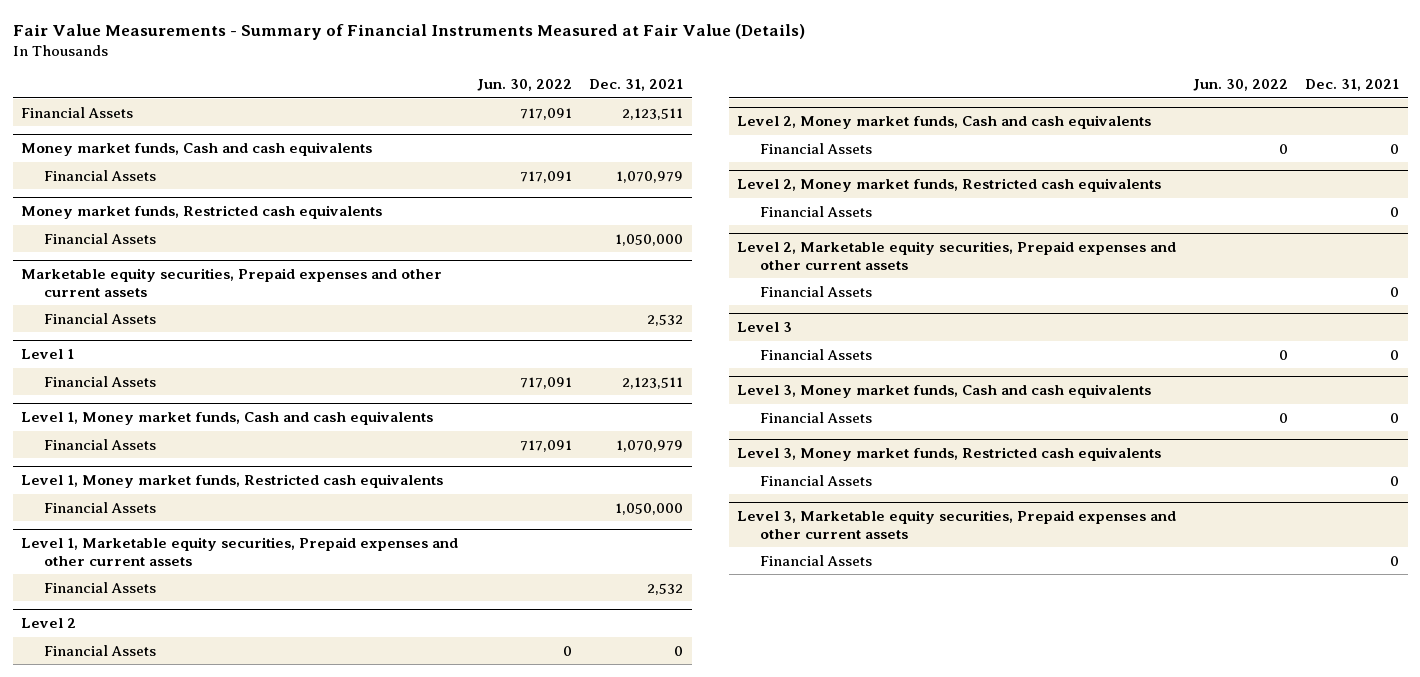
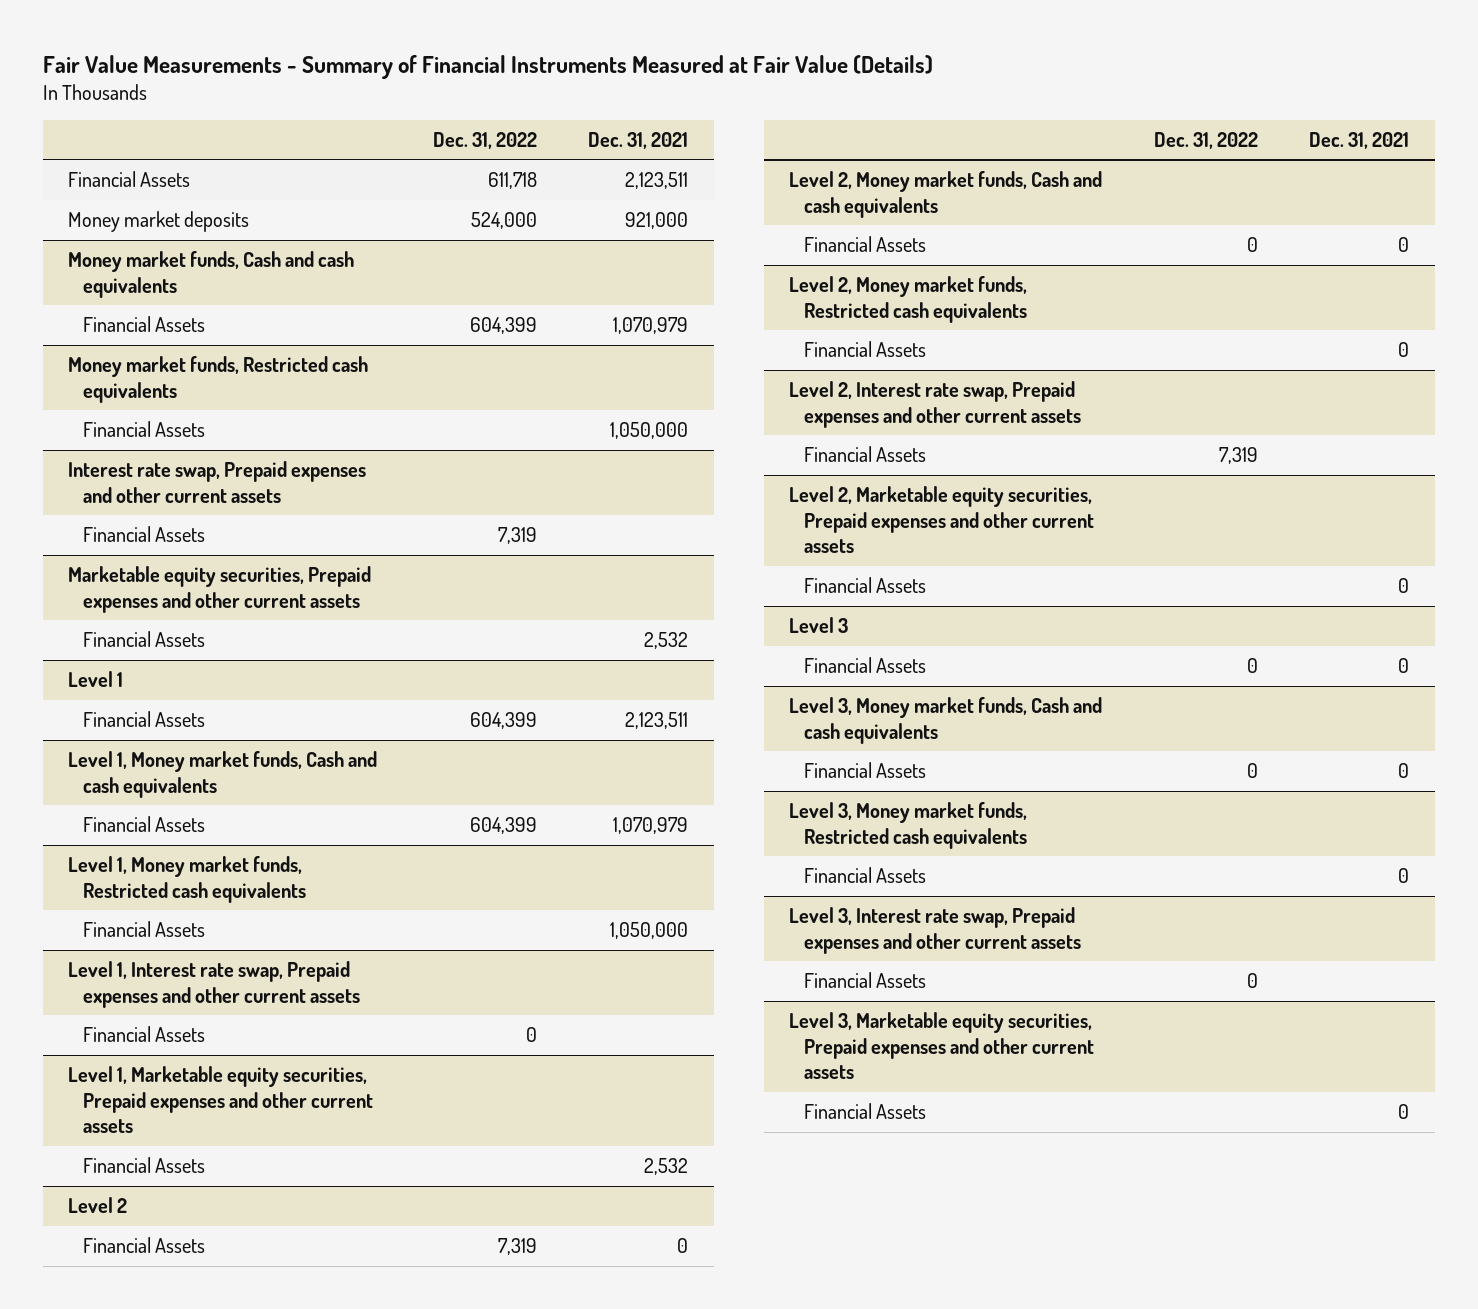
- | Jun. 30, 2022 | Dec. 31, 2021
+ | Dec. 31, 2022 | Dec. 31, 2021
+ Money market deposits | 524,000 | 921,000
+ Interest rate swap, Prepaid expenses and other current assets
+ Financial Assets | 7,319 |
+ Level 1, Interest rate swap, Prepaid expenses and other current assets
+ Financial Assets | 0 |
+ Level 2, Interest rate swap, Prepaid expenses and other current assets
+ Financial Assets | 7,319 |
+ Level 3, Interest rate swap, Prepaid expenses and other current assets
+ Financial Assets | 0 |

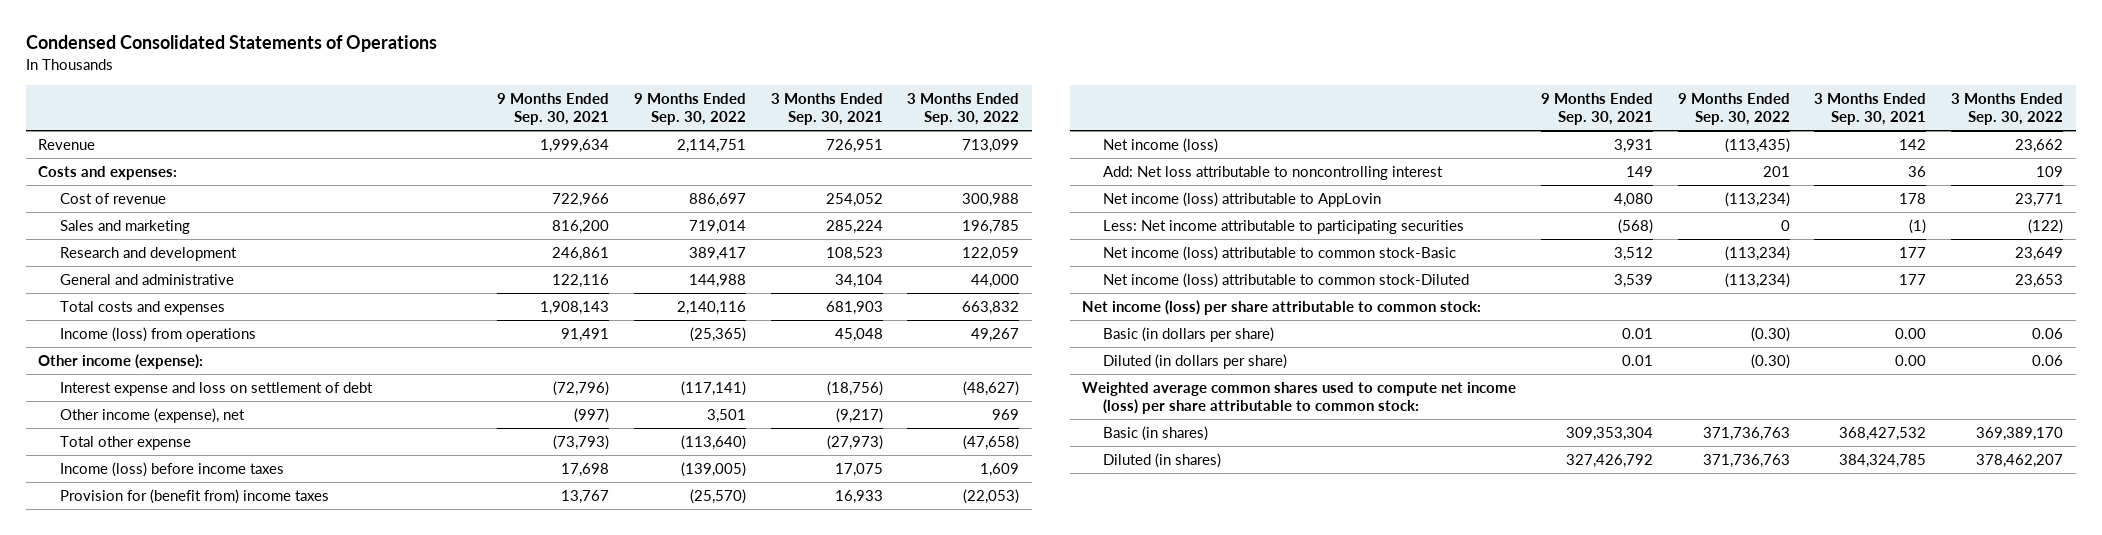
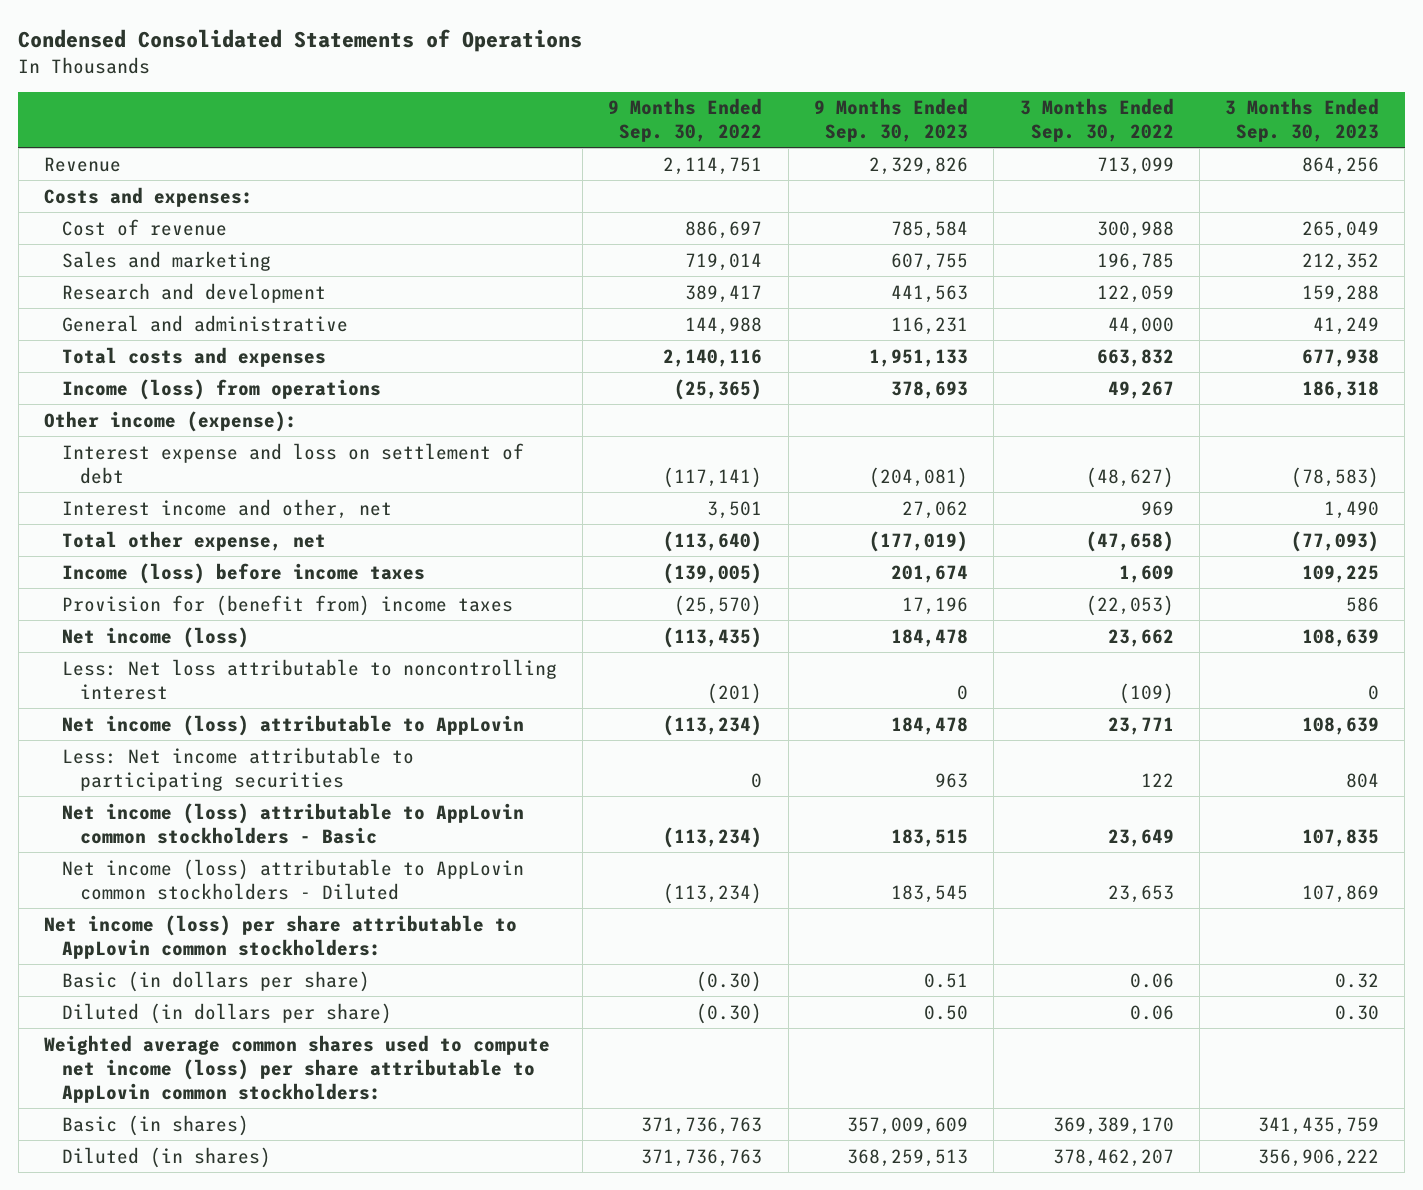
- | 9 Months Ended Sep. 30, 2021 | 9 Months Ended Sep. 30, 2022 | 3 Months Ended Sep. 30, 2021 | 3 Months Ended Sep. 30, 2022
+ | 9 Months Ended Sep. 30, 2022 | 9 Months Ended Sep. 30, 2023 | 3 Months Ended Sep. 30, 2022 | 3 Months Ended Sep. 30, 2023
- Other income (expense), net | (997) | 3,501 | (9,217) | 969
- Total other expense | (73,793) | (113,640) | (27,973) | (47,658)
+ Interest income and other, net | 3,501 | 27,062 | 969 | 1,490
+ Total other expense, net | (113,640) | (177,019) | (47,658) | (77,093)
- Add: Net loss attributable to noncontrolling interest | 149 | 201 | 36 | 109
+ Less: Net loss attributable to noncontrolling interest | (201) | 0 | (109) | 0
- Less: Net income attributable to participating securities | (568) | 0 | (1) | (122)
- Net income (loss) attributable to common stock-Basic | 3,512 | (113,234) | 177 | 23,649
- Net income (loss) attributable to common stock-Diluted | 3,539 | (113,234) | 177 | 23,653
- Net income (loss) per share attributable to common stock:
+ Less: Net income attributable to participating securities | 0 | 963 | 122 | 804
+ Net income (loss) attributable to AppLovin common stockholders - Basic | (113,234) | 183,515 | 23,649 | 107,835
+ Net income (loss) attributable to AppLovin common stockholders - Diluted | (113,234) | 183,545 | 23,653 | 107,869
+ Net income (loss) per share attributable to AppLovin common stockholders:
- Weighted average common shares used to compute net income (loss) per share attributable to common stock:
+ Weighted average common shares used to compute net income (loss) per share attributable to AppLovin common stockholders:

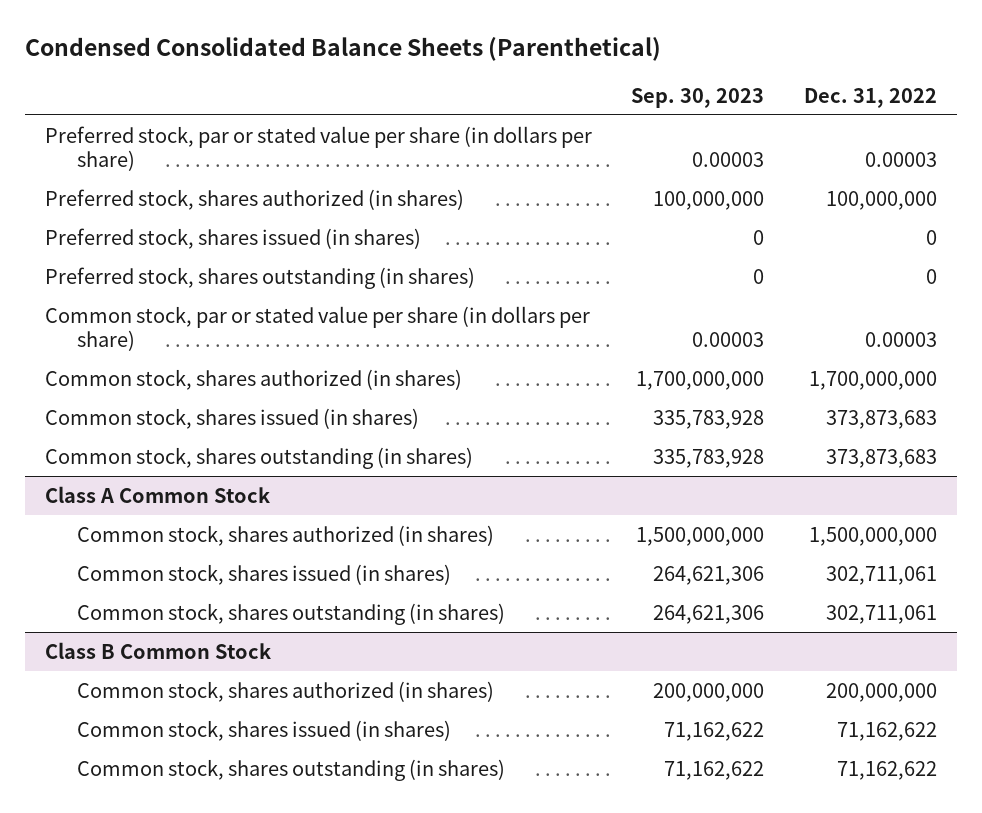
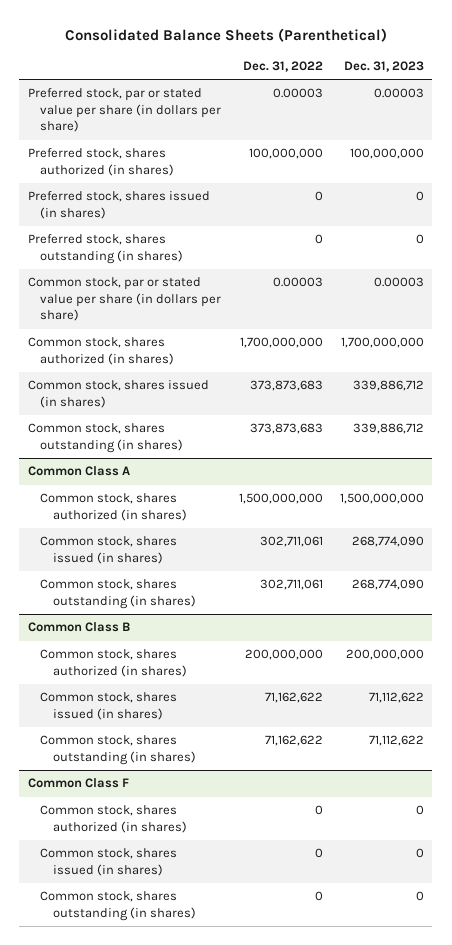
- Condensed Consolidated Balance Sheets (Parenthetical)
+ Consolidated Balance Sheets (Parenthetical)
- | Sep. 30, 2023 | Dec. 31, 2022
+ | Dec. 31, 2022 | Dec. 31, 2023
- Class A Common Stock
+ Common Class A
- Class B Common Stock
+ Common Class B
+ Common Class F
+ Common stock, shares authorized (in shares) | 0 | 0
+ Common stock, shares issued (in shares) | 0 | 0
+ Common stock, shares outstanding (in shares) | 0 | 0

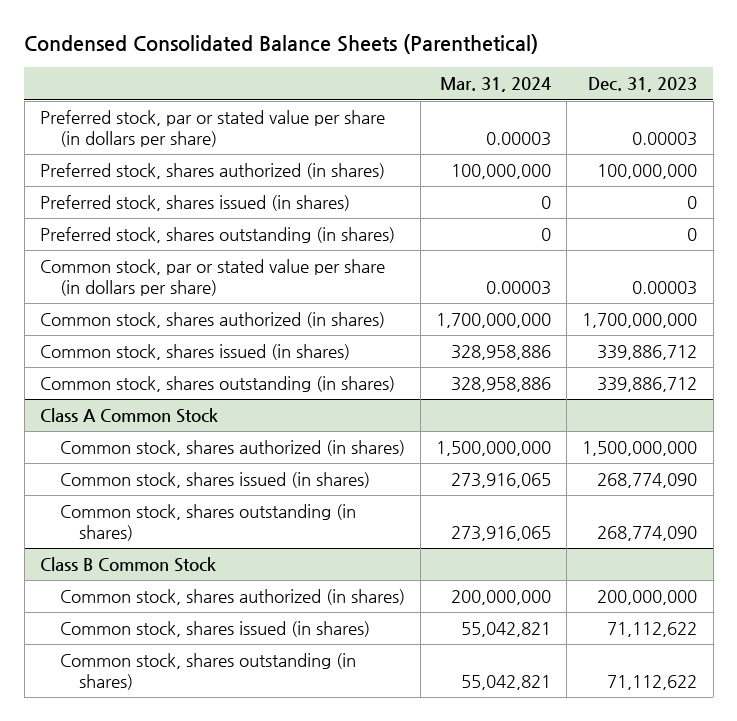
- Consolidated Balance Sheets (Parenthetical)
+ Condensed Consolidated Balance Sheets (Parenthetical)
- | Dec. 31, 2022 | Dec. 31, 2023
+ | Mar. 31, 2024 | Dec. 31, 2023
- Common Class A
+ Class A Common Stock
- Common Class B
+ Class B Common Stock
- Common Class F
- Common stock, shares authorized (in shares) | 0 | 0
- Common stock, shares issued (in shares) | 0 | 0
- Common stock, shares outstanding (in shares) | 0 | 0

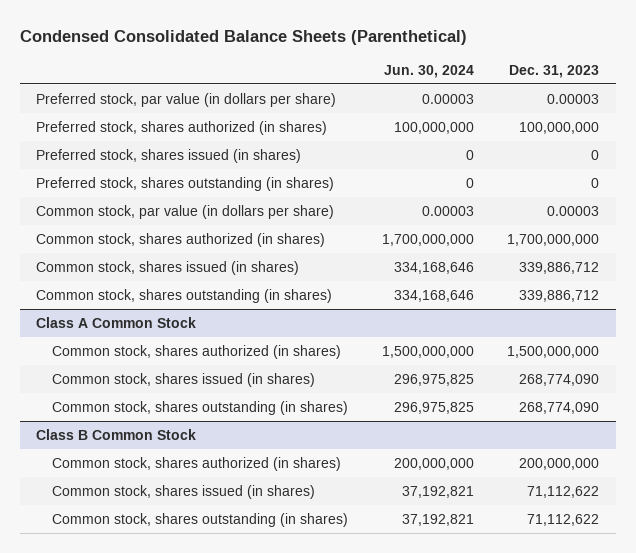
- | Mar. 31, 2024 | Dec. 31, 2023
+ | Jun. 30, 2024 | Dec. 31, 2023
- Preferred stock, par or stated value per share (in dollars per share) | 0.00003 | 0.00003
+ Preferred stock, par value (in dollars per share) | 0.00003 | 0.00003
- Common stock, par or stated value per share (in dollars per share) | 0.00003 | 0.00003
+ Common stock, par value (in dollars per share) | 0.00003 | 0.00003

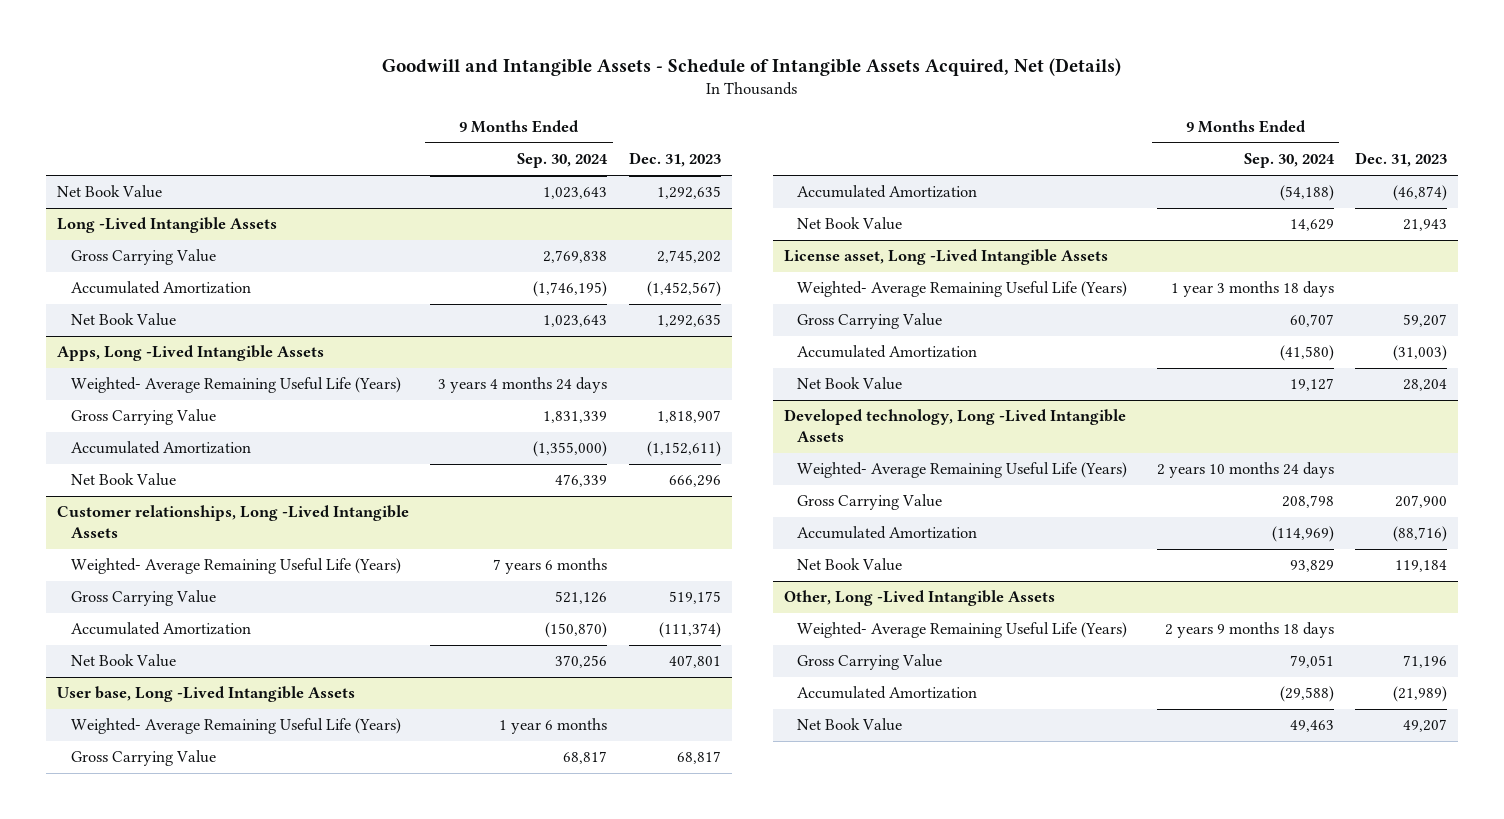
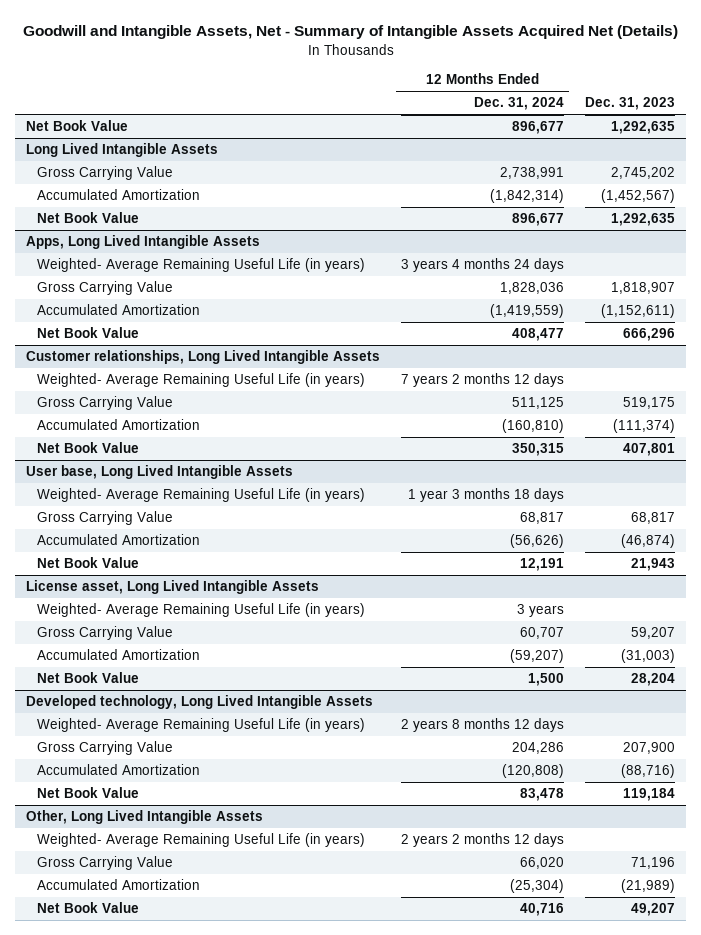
- Goodwill and Intangible Assets - Schedule of Intangible Assets Acquired, Net (Details)
+ Goodwill and Intangible Assets, Net - Summary of Intangible Assets Acquired Net (Details)
- | 9 Months Ended Sep. 30, 2024 | Dec. 31, 2023
+ | 12 Months Ended Dec. 31, 2024 | Dec. 31, 2023
- Long -Lived Intangible Assets
+ Long Lived Intangible Assets
- Apps, Long -Lived Intangible Assets
- Weighted- Average Remaining Useful Life (Years) | 3 years 4 months 24 days |
+ Apps, Long Lived Intangible Assets
+ Weighted- Average Remaining Useful Life (in years) | 3 years 4 months 24 days |
- Customer relationships, Long -Lived Intangible Assets
- Weighted- Average Remaining Useful Life (Years) | 7 years 6 months |
+ Customer relationships, Long Lived Intangible Assets
+ Weighted- Average Remaining Useful Life (in years) | 7 years 2 months 12 days |
- User base, Long -Lived Intangible Assets
- Weighted- Average Remaining Useful Life (Years) | 1 year 6 months |
+ User base, Long Lived Intangible Assets
+ Weighted- Average Remaining Useful Life (in years) | 1 year 3 months 18 days |
- License asset, Long -Lived Intangible Assets
- Weighted- Average Remaining Useful Life (Years) | 1 year 3 months 18 days |
+ License asset, Long Lived Intangible Assets
+ Weighted- Average Remaining Useful Life (in years) | 3 years |
- Developed technology, Long -Lived Intangible Assets
- Weighted- Average Remaining Useful Life (Years) | 2 years 10 months 24 days |
+ Developed technology, Long Lived Intangible Assets
+ Weighted- Average Remaining Useful Life (in years) | 2 years 8 months 12 days |
- Other, Long -Lived Intangible Assets
- Weighted- Average Remaining Useful Life (Years) | 2 years 9 months 18 days |
+ Other, Long Lived Intangible Assets
+ Weighted- Average Remaining Useful Life (in years) | 2 years 2 months 12 days |

